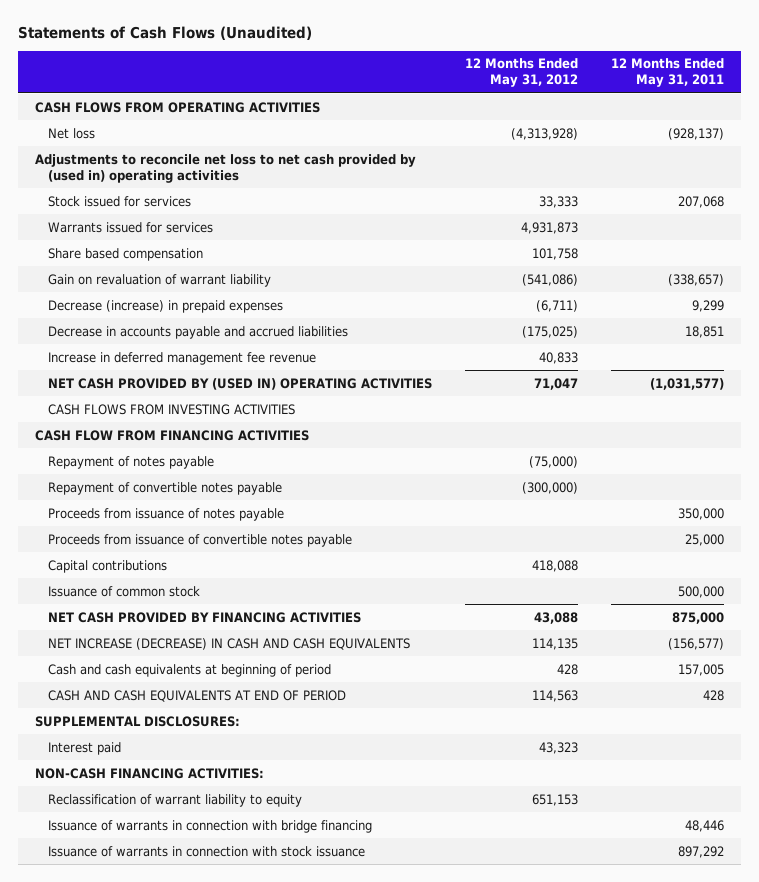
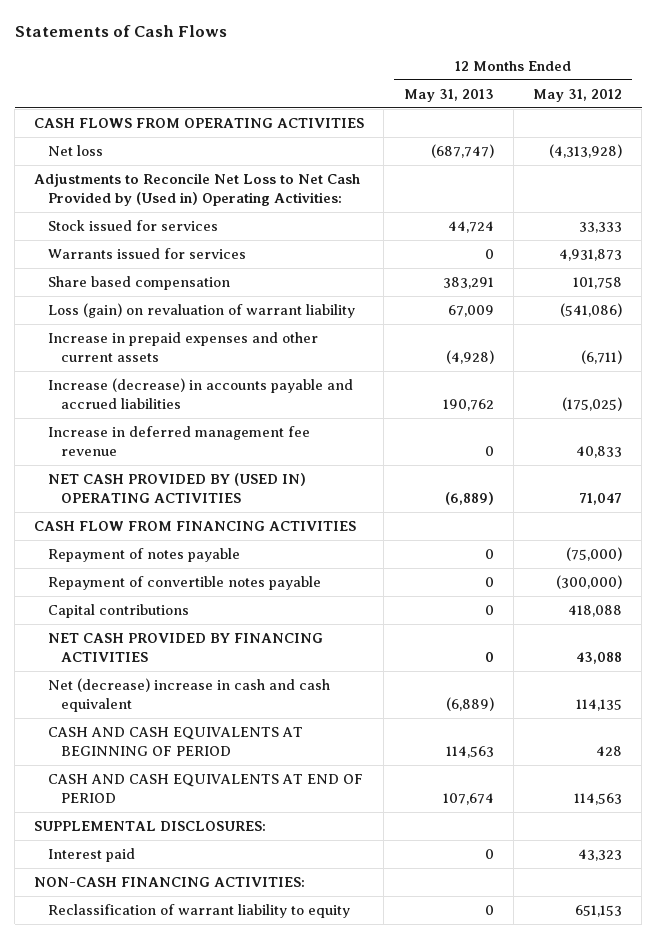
- Statements of Cash Flows (Unaudited)
+ Statements of Cash Flows
- | 12 Months Ended May 31, 2012 | 12 Months Ended May 31, 2011
+ | 12 Months Ended May 31, 2013 | 12 Months Ended May 31, 2012
- Adjustments to reconcile net loss to net cash provided by (used in) operating activities
+ Adjustments to Reconcile Net Loss to Net Cash Provided by (Used in) Operating Activities:
- Gain on revaluation of warrant liability | (541,086) | (338,657)
- Decrease (increase) in prepaid expenses | (6,711) | 9,299
- Decrease in accounts payable and accrued liabilities | (175,025) | 18,851
+ Loss (gain) on revaluation of warrant liability | 67,009 | (541,086)
+ Increase in prepaid expenses and other current assets | (4,928) | (6,711)
+ Increase (decrease) in accounts payable and accrued liabilities | 190,762 | (175,025)
- CASH FLOWS FROM INVESTING ACTIVITIES
- Proceeds from issuance of notes payable | | 350,000
- Proceeds from issuance of convertible notes payable | | 25,000
- Issuance of common stock | | 500,000
- NET INCREASE (DECREASE) IN CASH AND CASH EQUIVALENTS | 114,135 | (156,577)
- Cash and cash equivalents at beginning of period | 428 | 157,005
+ Net (decrease) increase in cash and cash equivalent | (6,889) | 114,135
+ CASH AND CASH EQUIVALENTS AT BEGINNING OF PERIOD | 114,563 | 428
- Issuance of warrants in connection with bridge financing | | 48,446
- Issuance of warrants in connection with stock issuance | | 897,292

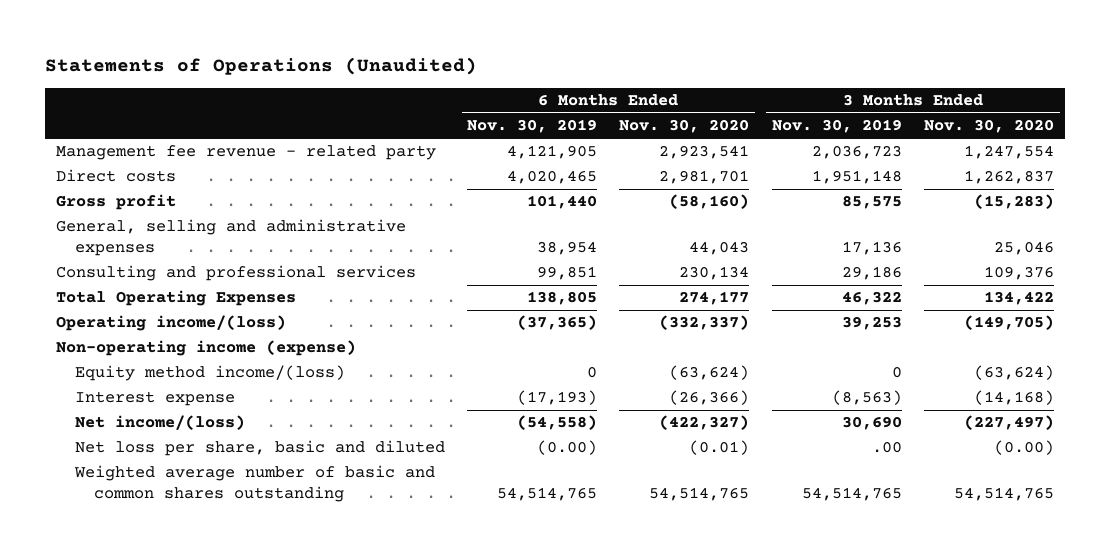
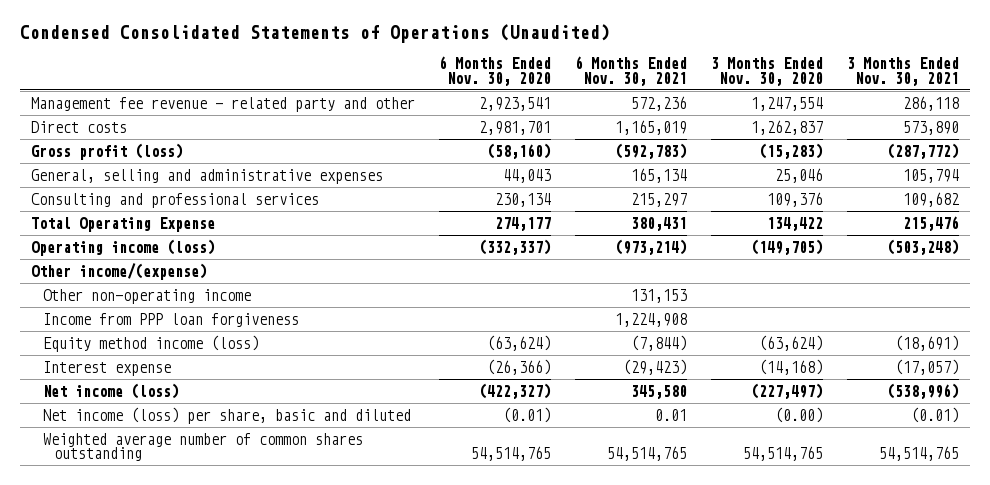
- Statements of Operations (Unaudited)
+ Condensed Consolidated Statements of Operations (Unaudited)
- | 6 Months Ended Nov. 30, 2019 | 6 Months Ended Nov. 30, 2020 | 3 Months Ended Nov. 30, 2019 | 3 Months Ended Nov. 30, 2020
+ | 6 Months Ended Nov. 30, 2020 | 6 Months Ended Nov. 30, 2021 | 3 Months Ended Nov. 30, 2020 | 3 Months Ended Nov. 30, 2021
- Management fee revenue - related party | 4,121,905 | 2,923,541 | 2,036,723 | 1,247,554
+ Management fee revenue - related party and other | 2,923,541 | 572,236 | 1,247,554 | 286,118
- Gross profit | 101,440 | (58,160) | 85,575 | (15,283)
+ Gross profit (loss) | (58,160) | (592,783) | (15,283) | (287,772)
- Total Operating Expenses | 138,805 | 274,177 | 46,322 | 134,422
- Operating income/(loss) | (37,365) | (332,337) | 39,253 | (149,705)
- Non-operating income (expense)
- Equity method income/(loss) | 0 | (63,624) | 0 | (63,624)
+ Total Operating Expense | 274,177 | 380,431 | 134,422 | 215,476
+ Operating income (loss) | (332,337) | (973,214) | (149,705) | (503,248)
+ Other income/(expense)
+ Other non-operating income | | 131,153 | |
+ Income from PPP loan forgiveness | | 1,224,908 | |
+ Equity method income (loss) | (63,624) | (7,844) | (63,624) | (18,691)
- Net income/(loss) | (54,558) | (422,327) | 30,690 | (227,497)
- Net loss per share, basic and diluted | (0.00) | (0.01) | .00 | (0.00)
- Weighted average number of basic and common shares outstanding | 54,514,765 | 54,514,765 | 54,514,765 | 54,514,765
+ Net income (loss) | (422,327) | 345,580 | (227,497) | (538,996)
+ Net income (loss) per share, basic and diluted | (0.01) | 0.01 | (0.00) | (0.01)
+ Weighted average number of common shares outstanding | 54,514,765 | 54,514,765 | 54,514,765 | 54,514,765

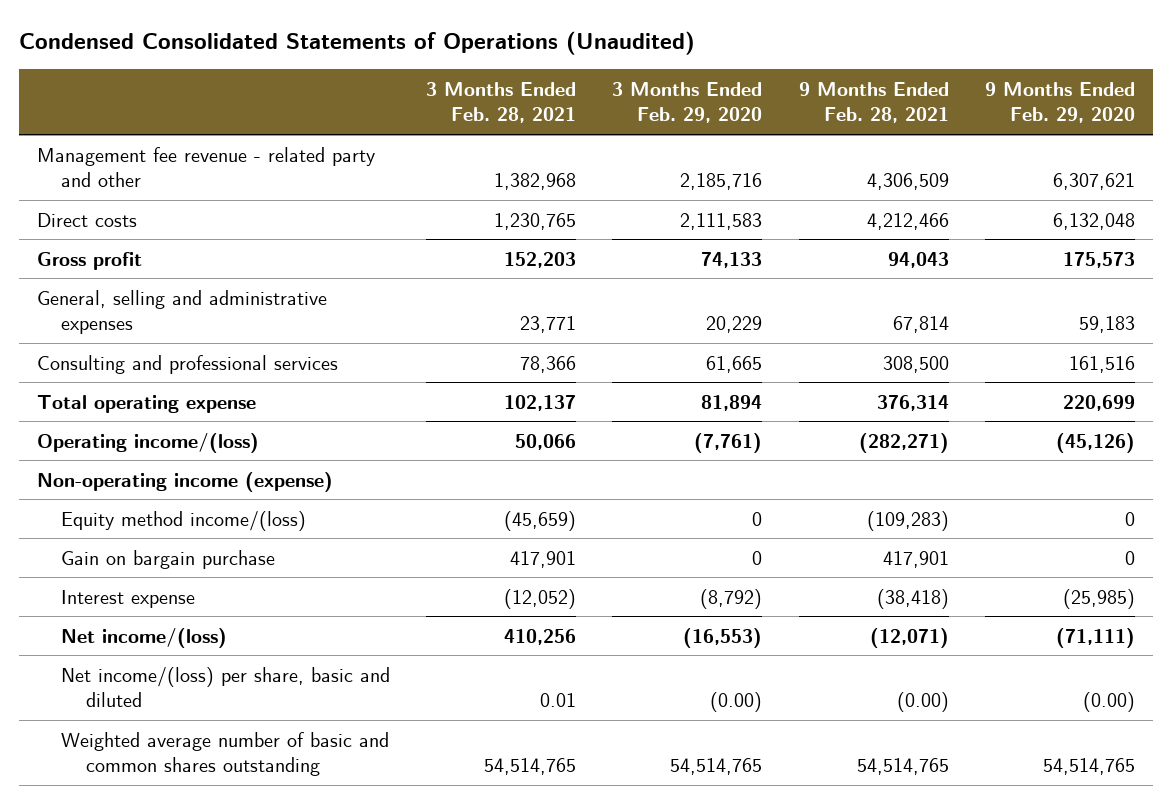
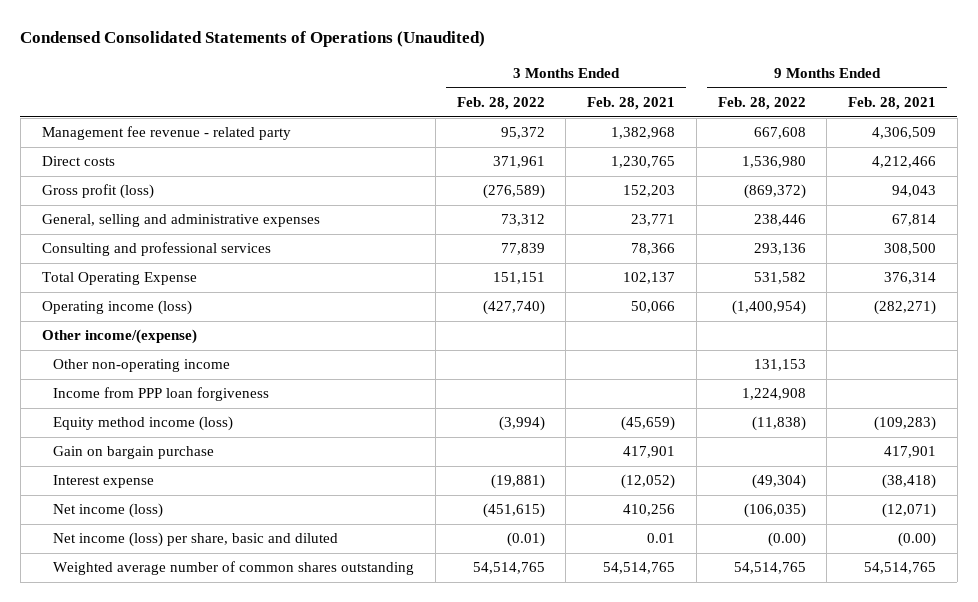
- | 3 Months Ended Feb. 28, 2021 | 3 Months Ended Feb. 29, 2020 | 9 Months Ended Feb. 28, 2021 | 9 Months Ended Feb. 29, 2020
+ | 3 Months Ended Feb. 28, 2022 | 3 Months Ended Feb. 28, 2021 | 9 Months Ended Feb. 28, 2022 | 9 Months Ended Feb. 28, 2021
- Management fee revenue - related party and other | 1,382,968 | 2,185,716 | 4,306,509 | 6,307,621
+ Management fee revenue - related party | 95,372 | 1,382,968 | 667,608 | 4,306,509
- Gross profit | 152,203 | 74,133 | 94,043 | 175,573
+ Gross profit (loss) | (276,589) | 152,203 | (869,372) | 94,043
- Total operating expense | 102,137 | 81,894 | 376,314 | 220,699
- Operating income/(loss) | 50,066 | (7,761) | (282,271) | (45,126)
- Non-operating income (expense)
- Equity method income/(loss) | (45,659) | 0 | (109,283) | 0
+ Total Operating Expense | 151,151 | 102,137 | 531,582 | 376,314
+ Operating income (loss) | (427,740) | 50,066 | (1,400,954) | (282,271)
+ Other income/(expense)
+ Other non-operating income | | | 131,153 |
+ Income from PPP loan forgiveness | | | 1,224,908 |
+ Equity method income (loss) | (3,994) | (45,659) | (11,838) | (109,283)
- Net income/(loss) | 410,256 | (16,553) | (12,071) | (71,111)
- Net income/(loss) per share, basic and diluted | 0.01 | (0.00) | (0.00) | (0.00)
- Weighted average number of basic and common shares outstanding | 54,514,765 | 54,514,765 | 54,514,765 | 54,514,765
+ Net income (loss) | (451,615) | 410,256 | (106,035) | (12,071)
+ Net income (loss) per share, basic and diluted | (0.01) | 0.01 | (0.00) | (0.00)
+ Weighted average number of common shares outstanding | 54,514,765 | 54,514,765 | 54,514,765 | 54,514,765

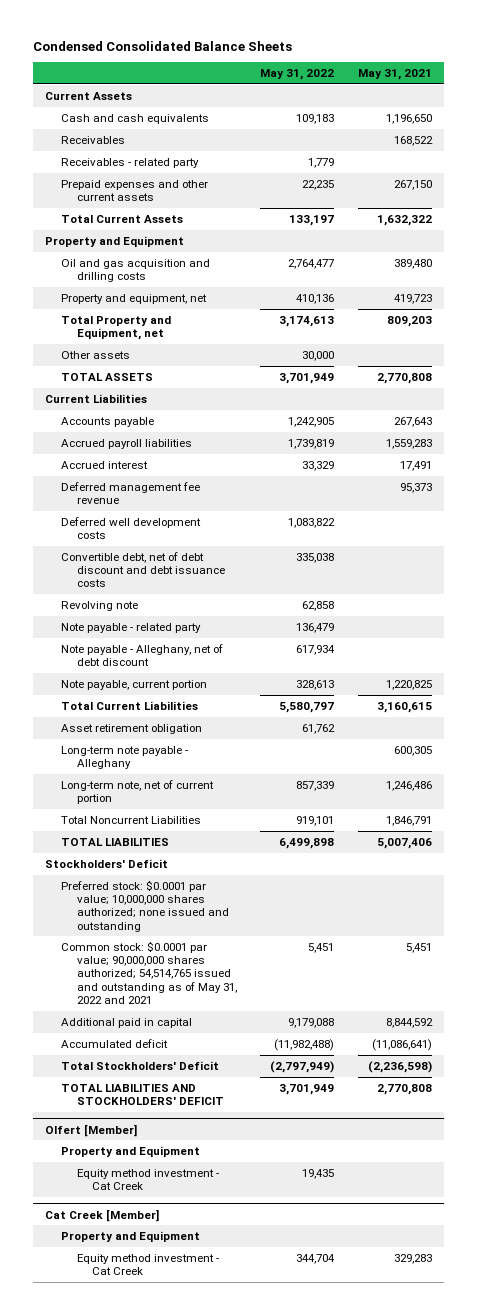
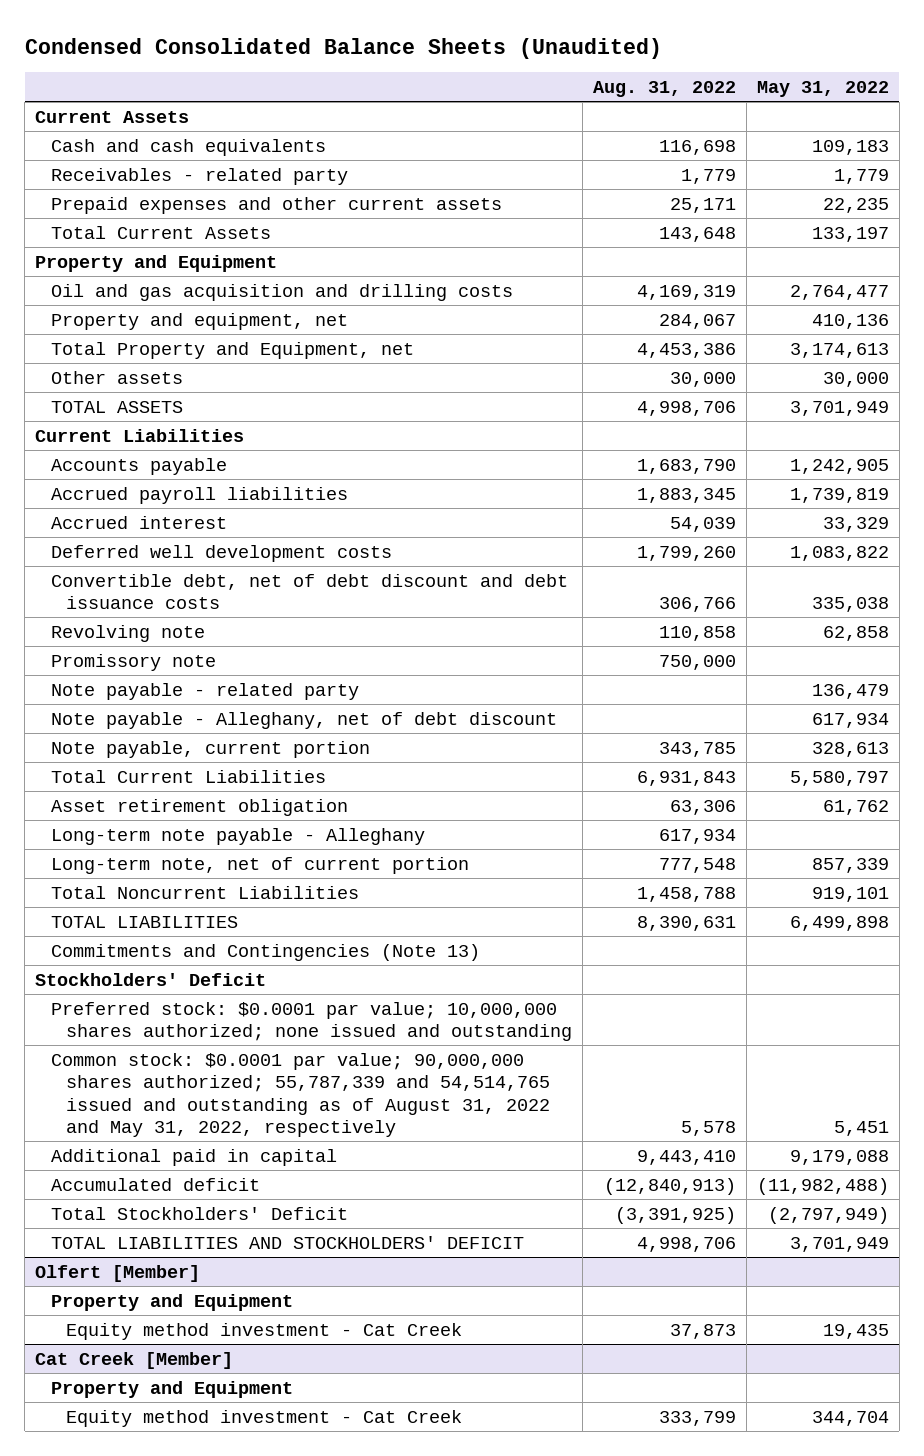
- Condensed Consolidated Balance Sheets
+ Condensed Consolidated Balance Sheets (Unaudited)
- | May 31, 2022 | May 31, 2021
+ | Aug. 31, 2022 | May 31, 2022
- Receivables | | 168,522
- Deferred management fee revenue | | 95,373
+ Promissory note | 750,000 |
+ Commitments and Contingencies (Note 13)
- Common stock: $0.0001 par value; 90,000,000 shares authorized; 54,514,765 issued and outstanding as of May 31, 2022 and 2021 | 5,451 | 5,451
+ Common stock: $0.0001 par value; 90,000,000 shares authorized; 55,787,339 and 54,514,765 issued and outstanding as of August 31, 2022 and May 31, 2022, respectively | 5,578 | 5,451

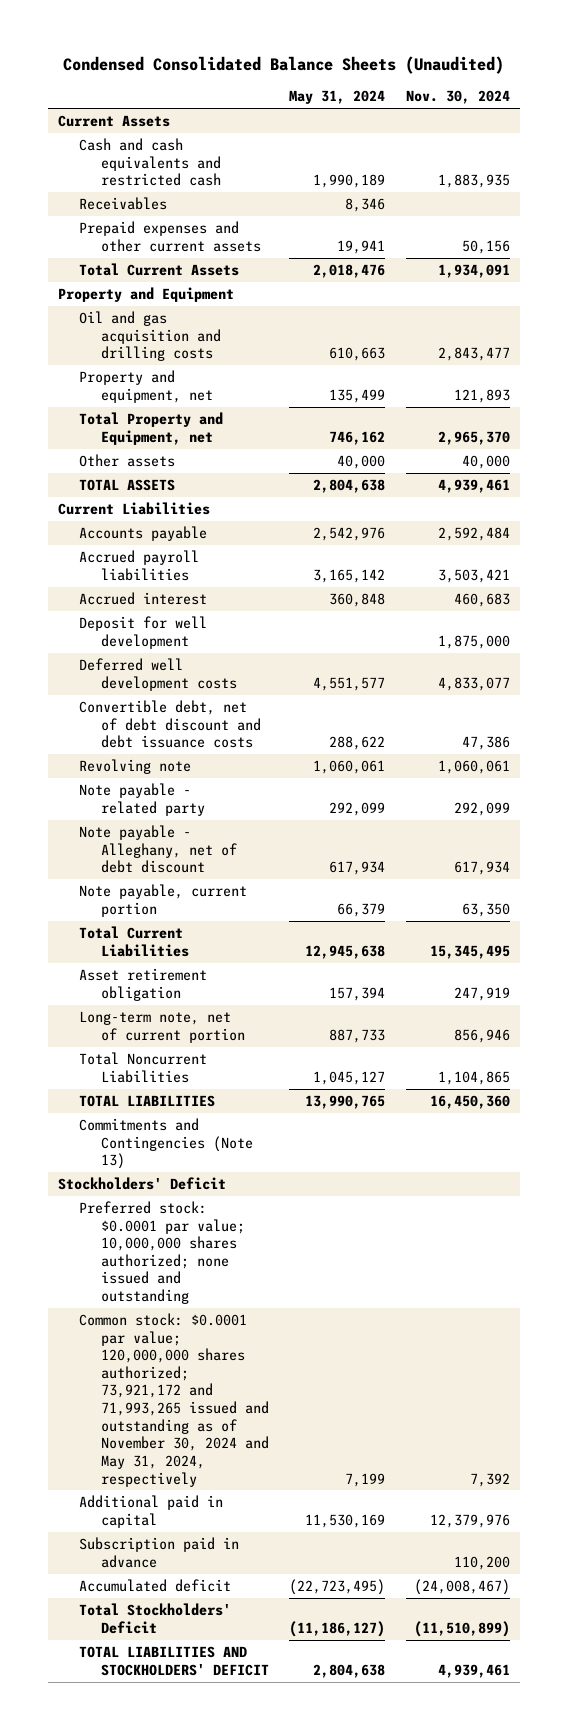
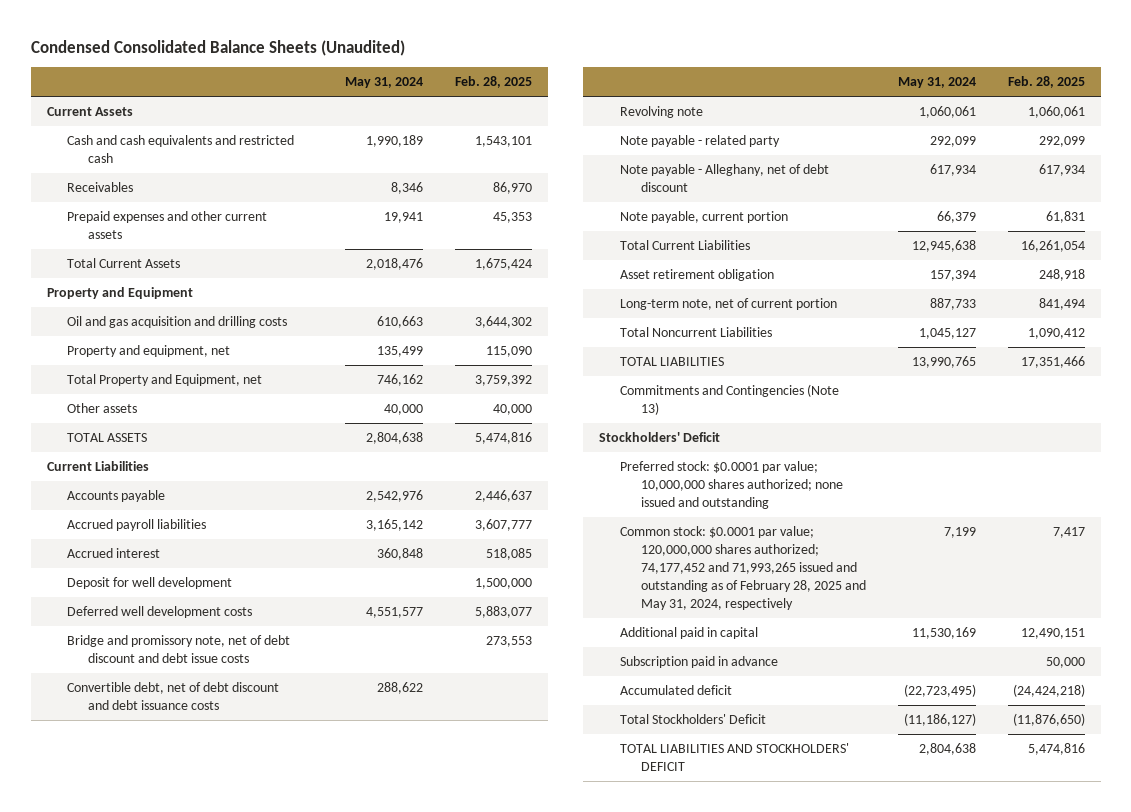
- | May 31, 2024 | Nov. 30, 2024
+ | May 31, 2024 | Feb. 28, 2025
+ Bridge and promissory note, net of debt discount and debt issue costs | | 273,553
- Common stock: $0.0001 par value; 120,000,000 shares authorized; 73,921,172 and 71,993,265 issued and outstanding as of November 30, 2024 and May 31, 2024, respectively | 7,199 | 7,392
+ Common stock: $0.0001 par value; 120,000,000 shares authorized; 74,177,452 and 71,993,265 issued and outstanding as of February 28, 2025 and May 31, 2024, respectively | 7,199 | 7,417

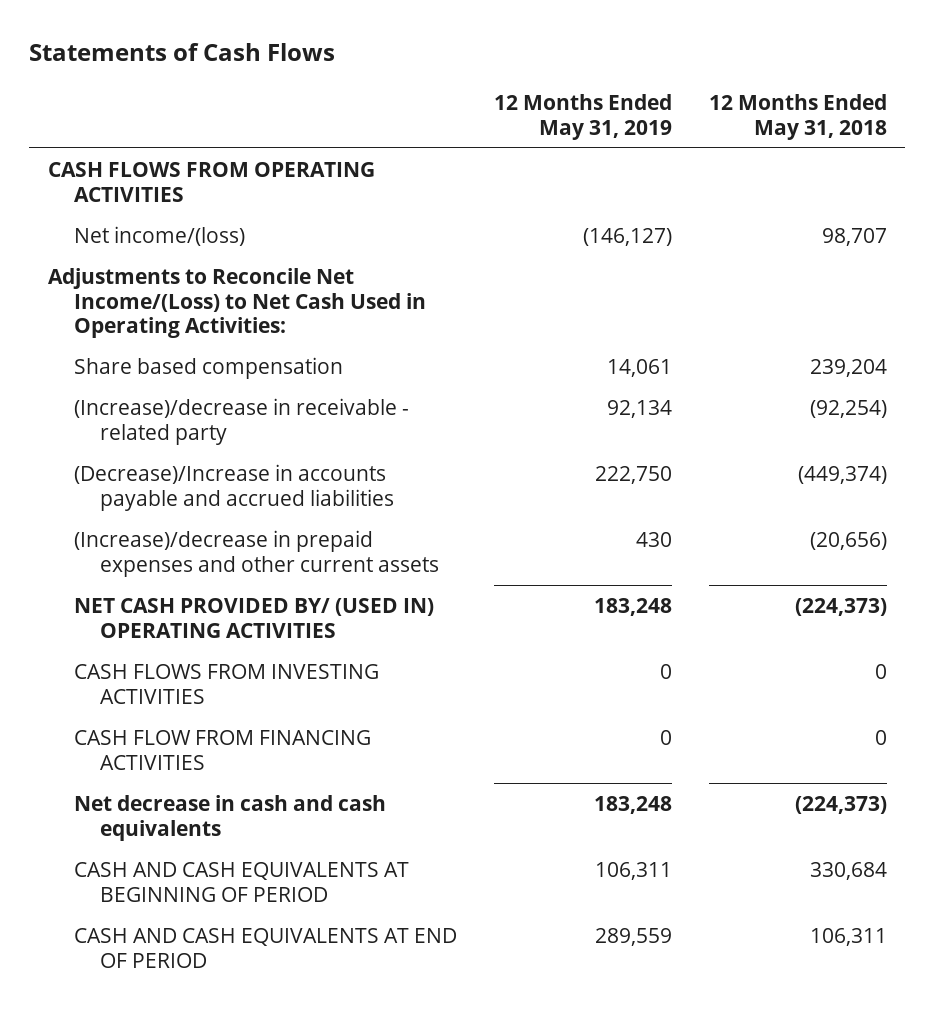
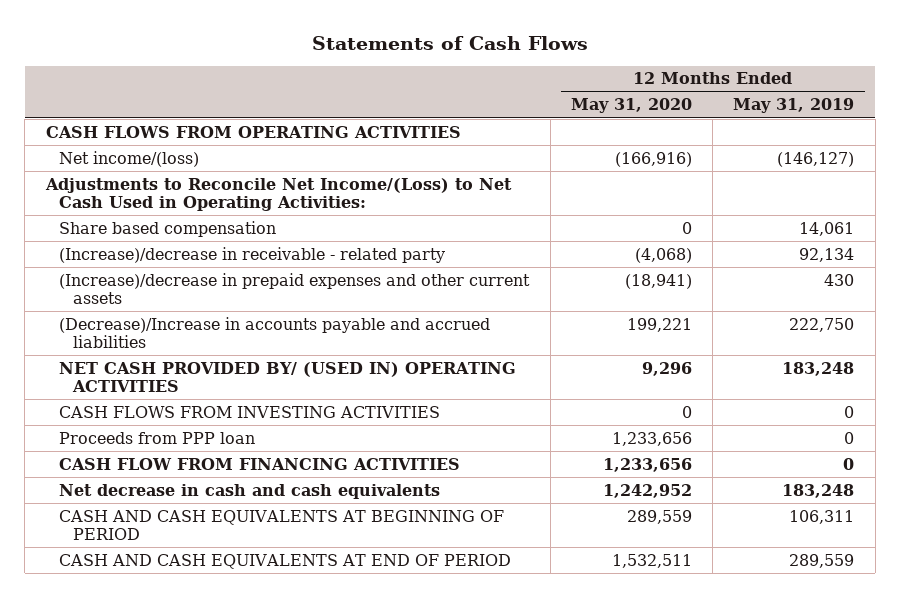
- | 12 Months Ended May 31, 2019 | 12 Months Ended May 31, 2018
+ | 12 Months Ended May 31, 2020 | 12 Months Ended May 31, 2019
moved down: (Decrease)/Increase in accounts payable and accrued liabilities | 199,221 | 222,750
+ Proceeds from PPP loan | 1,233,656 | 0

